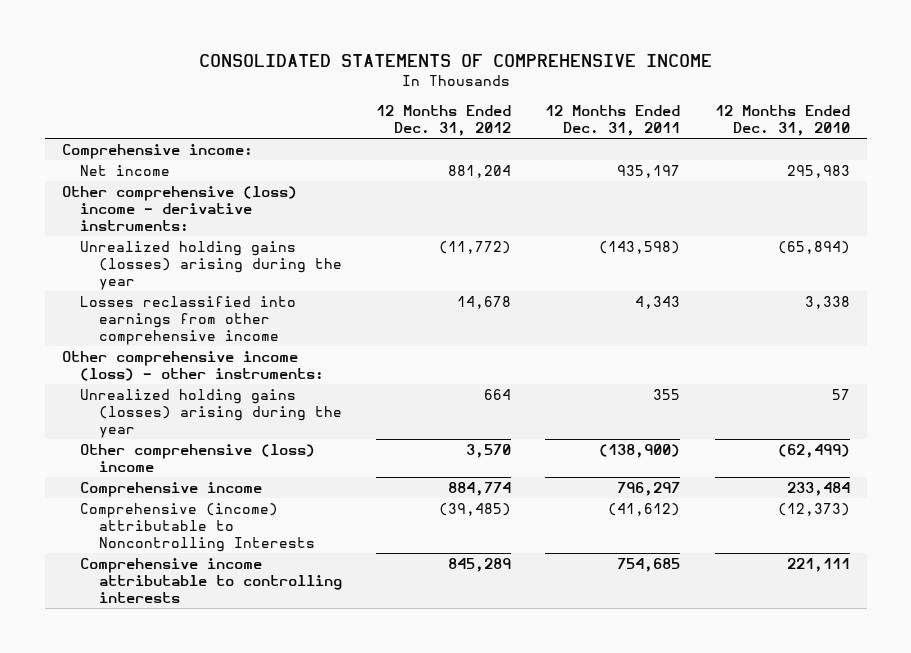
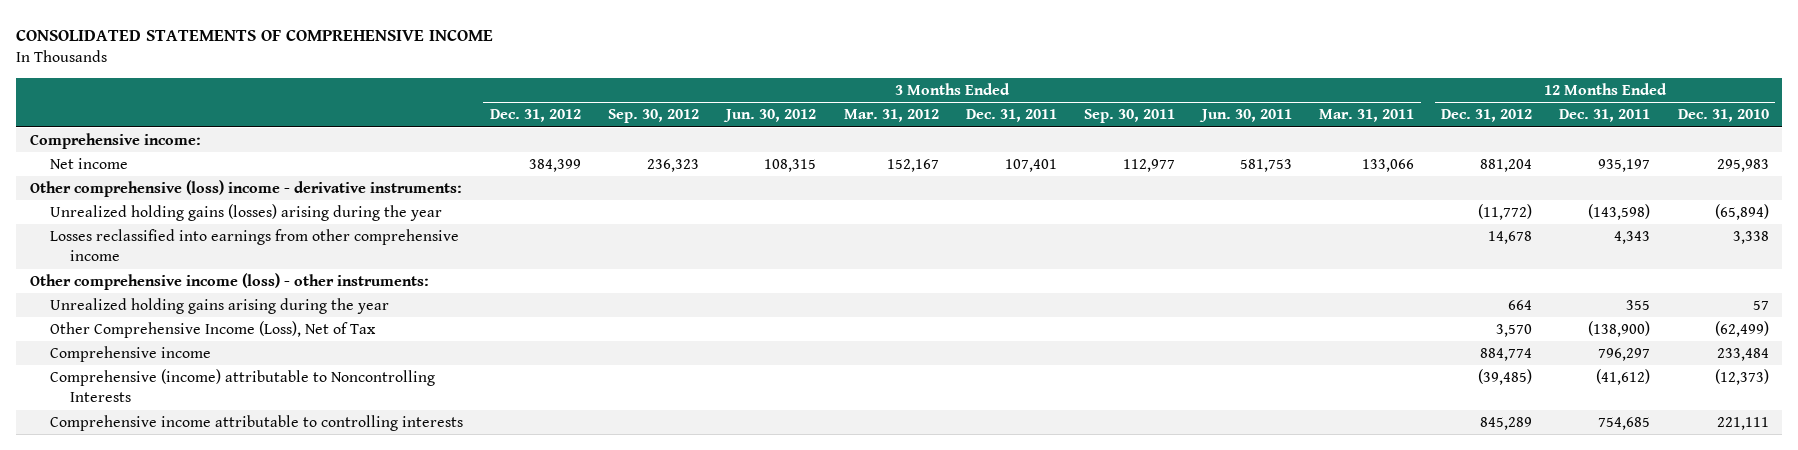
- | 12 Months Ended Dec. 31, 2012 | 12 Months Ended Dec. 31, 2011 | 12 Months Ended Dec. 31, 2010
+ | 3 Months Ended Dec. 31, 2012 | 3 Months Ended Sep. 30, 2012 | 3 Months Ended Jun. 30, 2012 | 3 Months Ended Mar. 31, 2012 | 3 Months Ended Dec. 31, 2011 | 3 Months Ended Sep. 30, 2011 | 3 Months Ended Jun. 30, 2011 | 3 Months Ended Mar. 31, 2011 | 12 Months Ended Dec. 31, 2012 | 12 Months Ended Dec. 31, 2011 | 12 Months Ended Dec. 31, 2010
- Unrealized holding gains (losses) arising during the year | 664 | 355 | 57
- Other comprehensive (loss) income | 3,570 | (138,900) | (62,499)
+ Unrealized holding gains arising during the year | | | | | | | | | 664 | 355 | 57
+ Other Comprehensive Income (Loss), Net of Tax | | | | | | | | | 3,570 | (138,900) | (62,499)

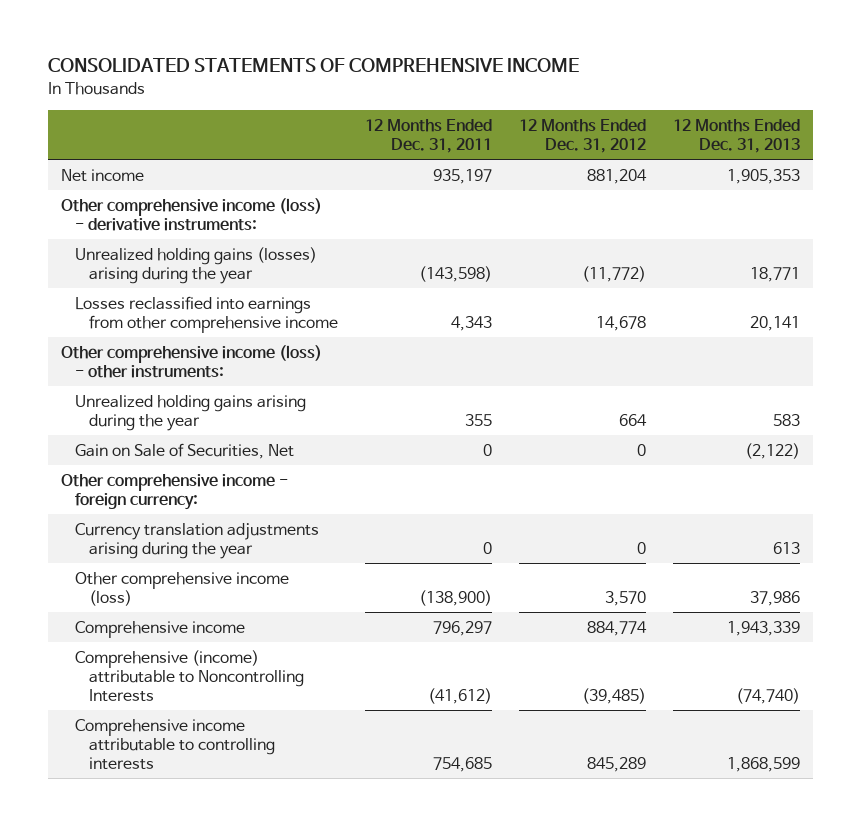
- | 3 Months Ended Dec. 31, 2012 | 3 Months Ended Sep. 30, 2012 | 3 Months Ended Jun. 30, 2012 | 3 Months Ended Mar. 31, 2012 | 3 Months Ended Dec. 31, 2011 | 3 Months Ended Sep. 30, 2011 | 3 Months Ended Jun. 30, 2011 | 3 Months Ended Mar. 31, 2011 | 12 Months Ended Dec. 31, 2012 | 12 Months Ended Dec. 31, 2011 | 12 Months Ended Dec. 31, 2010
+ | 12 Months Ended Dec. 31, 2011 | 12 Months Ended Dec. 31, 2012 | 12 Months Ended Dec. 31, 2013
- Comprehensive income:
- Other comprehensive (loss) income - derivative instruments:
+ Other comprehensive income (loss) - derivative instruments:
- Other Comprehensive Income (Loss), Net of Tax | | | | | | | | | 3,570 | (138,900) | (62,499)
+ Gain on Sale of Securities, Net | 0 | 0 | (2,122)
+ Other comprehensive income - foreign currency:
+ Currency translation adjustments arising during the year | 0 | 0 | 613
+ Other comprehensive income (loss) | (138,900) | 3,570 | 37,986

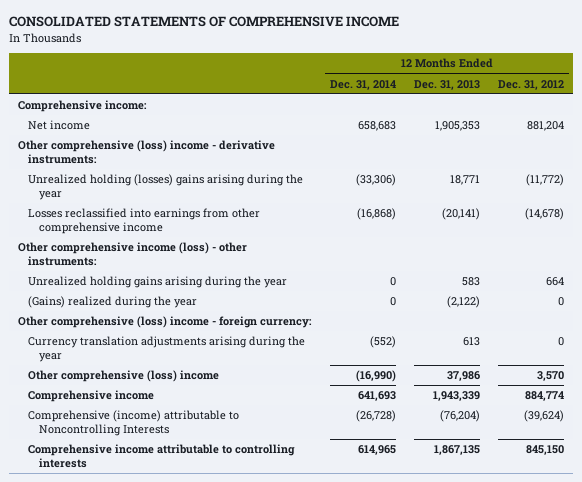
- | 12 Months Ended Dec. 31, 2011 | 12 Months Ended Dec. 31, 2012 | 12 Months Ended Dec. 31, 2013
+ | 12 Months Ended Dec. 31, 2014 | 12 Months Ended Dec. 31, 2013 | 12 Months Ended Dec. 31, 2012
+ Comprehensive income:
- Other comprehensive income (loss) - derivative instruments:
- Unrealized holding gains (losses) arising during the year | (143,598) | (11,772) | 18,771
- Losses reclassified into earnings from other comprehensive income | 4,343 | 14,678 | 20,141
+ Other comprehensive (loss) income - derivative instruments:
+ Unrealized holding (losses) gains arising during the year | (33,306) | 18,771 | (11,772)
+ Losses reclassified into earnings from other comprehensive income | (16,868) | (20,141) | (14,678)
- Gain on Sale of Securities, Net | 0 | 0 | (2,122)
- Other comprehensive income - foreign currency:
+ (Gains) realized during the year | 0 | (2,122) | 0
+ Other comprehensive (loss) income - foreign currency:
- Other comprehensive income (loss) | (138,900) | 3,570 | 37,986
+ Other comprehensive (loss) income | (16,990) | 37,986 | 3,570
- Comprehensive (income) attributable to Noncontrolling Interests | (41,612) | (39,485) | (74,740)
- Comprehensive income attributable to controlling interests | 754,685 | 845,289 | 1,868,599
+ Comprehensive (income) attributable to Noncontrolling Interests | (26,728) | (76,204) | (39,624)
+ Comprehensive income attributable to controlling interests | 614,965 | 1,867,135 | 845,150

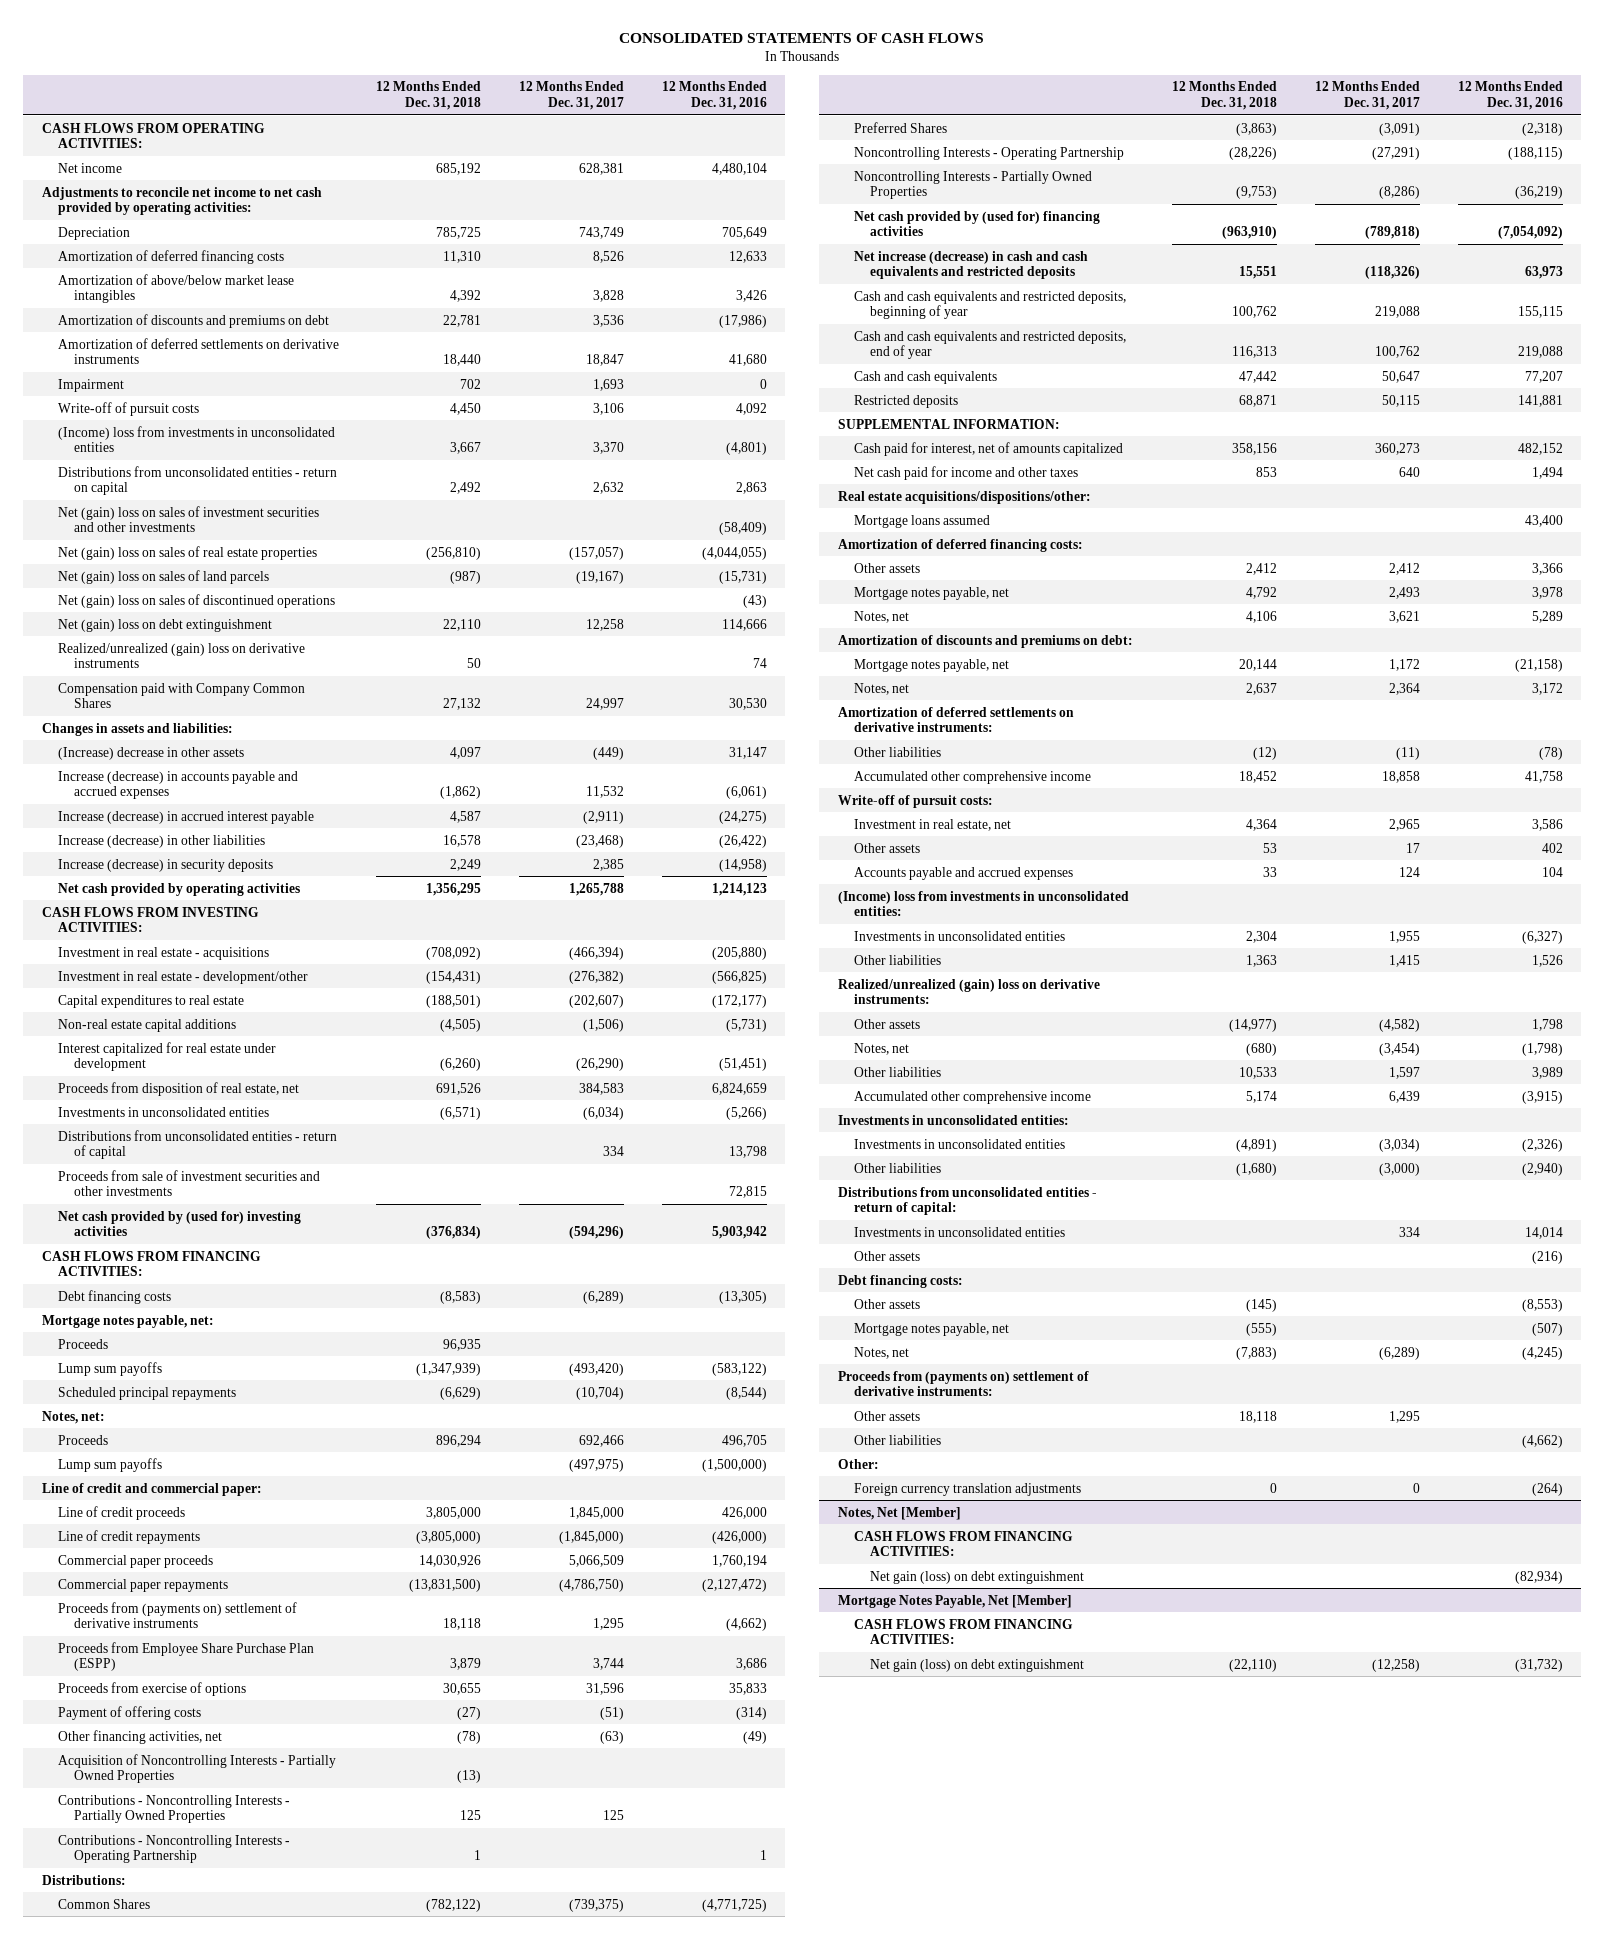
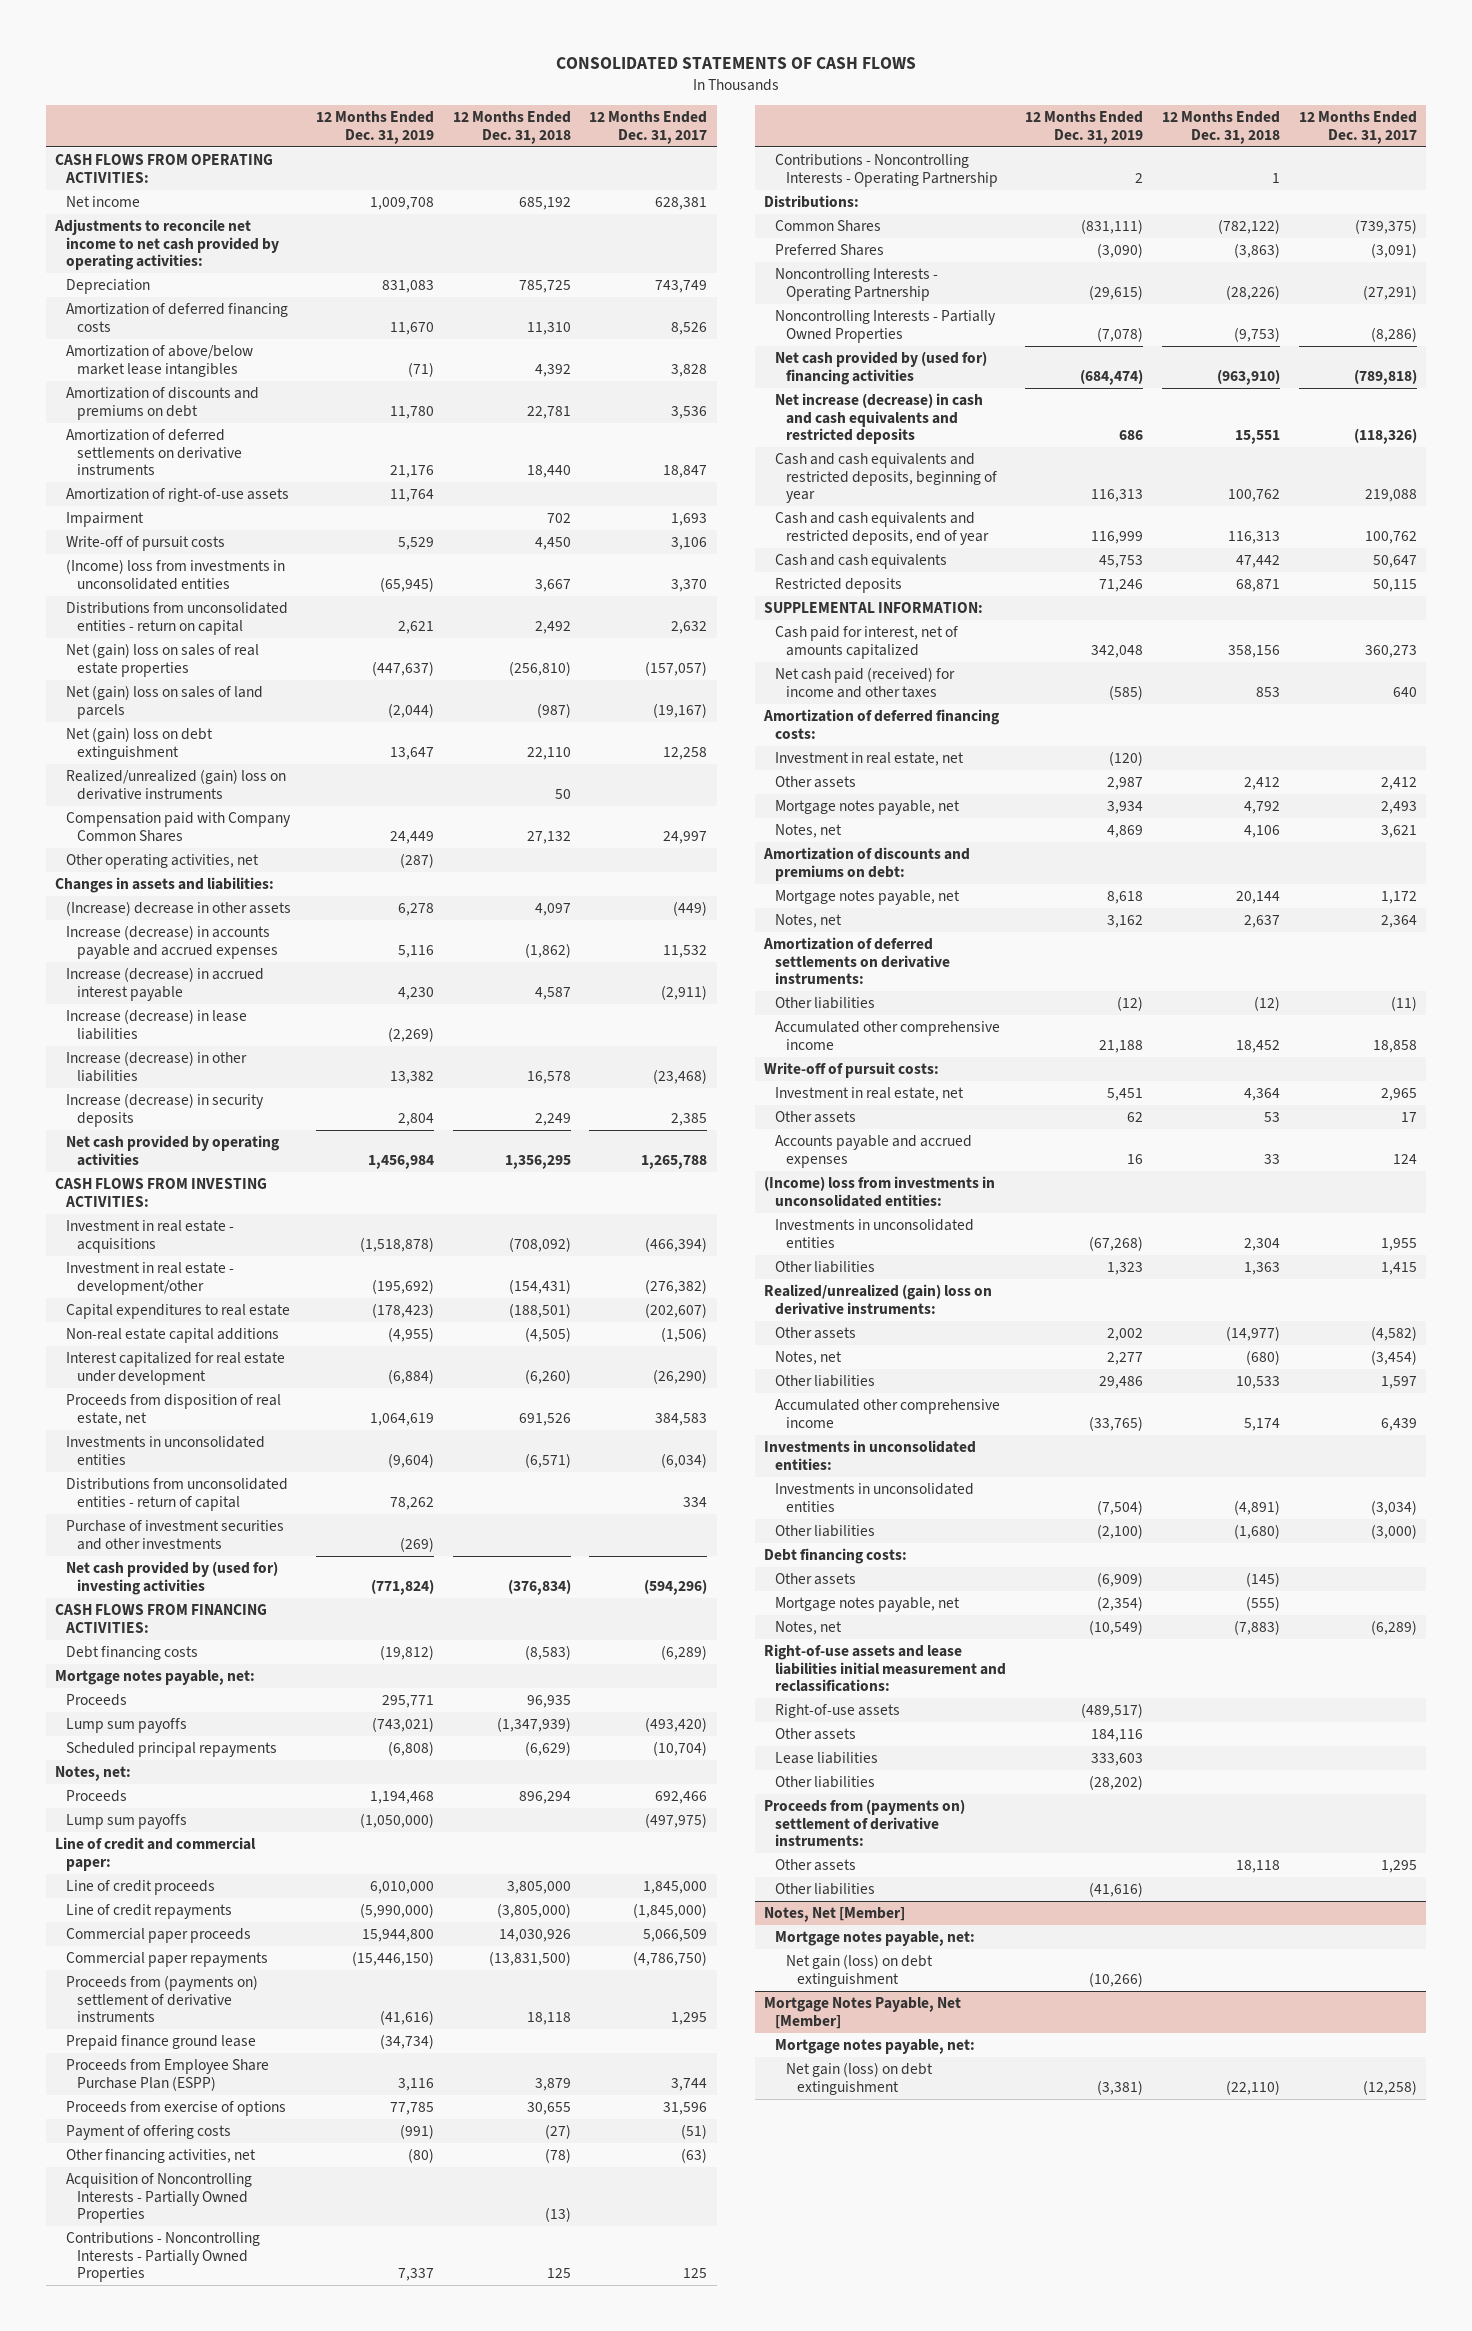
- | 12 Months Ended Dec. 31, 2018 | 12 Months Ended Dec. 31, 2017 | 12 Months Ended Dec. 31, 2016
+ | 12 Months Ended Dec. 31, 2019 | 12 Months Ended Dec. 31, 2018 | 12 Months Ended Dec. 31, 2017
+ Amortization of right-of-use assets | 11,764 | |
- Net (gain) loss on sales of investment securities and other investments | | | (58,409)
- Net (gain) loss on sales of discontinued operations | | | (43)
+ Other operating activities, net | (287) | |
+ Increase (decrease) in lease liabilities | (2,269) | |
- Proceeds from sale of investment securities and other investments | | | 72,815
+ Purchase of investment securities and other investments | (269) | |
+ Prepaid finance ground lease | (34,734) | |
- Net cash paid for income and other taxes | 853 | 640 | 1,494
- Real estate acquisitions/dispositions/other:
- Mortgage loans assumed | | | 43,400
+ Net cash paid (received) for income and other taxes | (585) | 853 | 640
+ Investment in real estate, net | (120) | |
- Distributions from unconsolidated entities - return of capital:
- Investments in unconsolidated entities | | 334 | 14,014
+ Right-of-use assets and lease liabilities initial measurement and reclassifications:
+ Right-of-use assets | (489,517) | |
moved down: Other assets | 184,116 | |
+ Lease liabilities | 333,603 | |
+ Other liabilities | (28,202) | |
- Other:
- Foreign currency translation adjustments | 0 | 0 | (264)
@ Notes, Net [Member]
- CASH FLOWS FROM FINANCING ACTIVITIES:
+ Mortgage notes payable, net:
@ Mortgage Notes Payable, Net [Member]
- CASH FLOWS FROM FINANCING ACTIVITIES:
+ Mortgage notes payable, net:

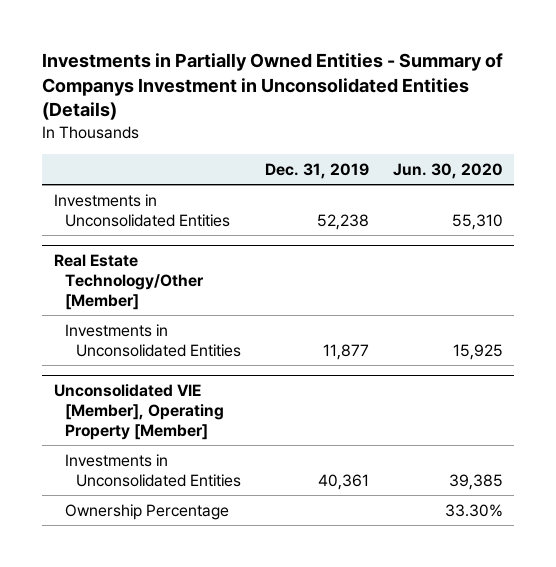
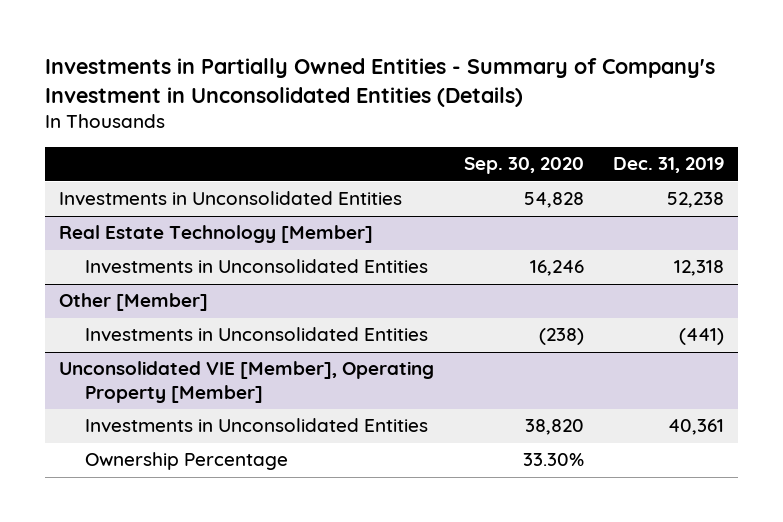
- Investments in Partially Owned Entities - Summary of Companys Investment in Unconsolidated Entities (Details)
+ Investments in Partially Owned Entities - Summary of Company's Investment in Unconsolidated Entities (Details)
- | Dec. 31, 2019 | Jun. 30, 2020
+ | Sep. 30, 2020 | Dec. 31, 2019
- Real Estate Technology/Other [Member]
- Investments in Unconsolidated Entities | 11,877 | 15,925
+ Real Estate Technology [Member]
+ Investments in Unconsolidated Entities | 16,246 | 12,318
+ Other [Member]
+ Investments in Unconsolidated Entities | (238) | (441)

